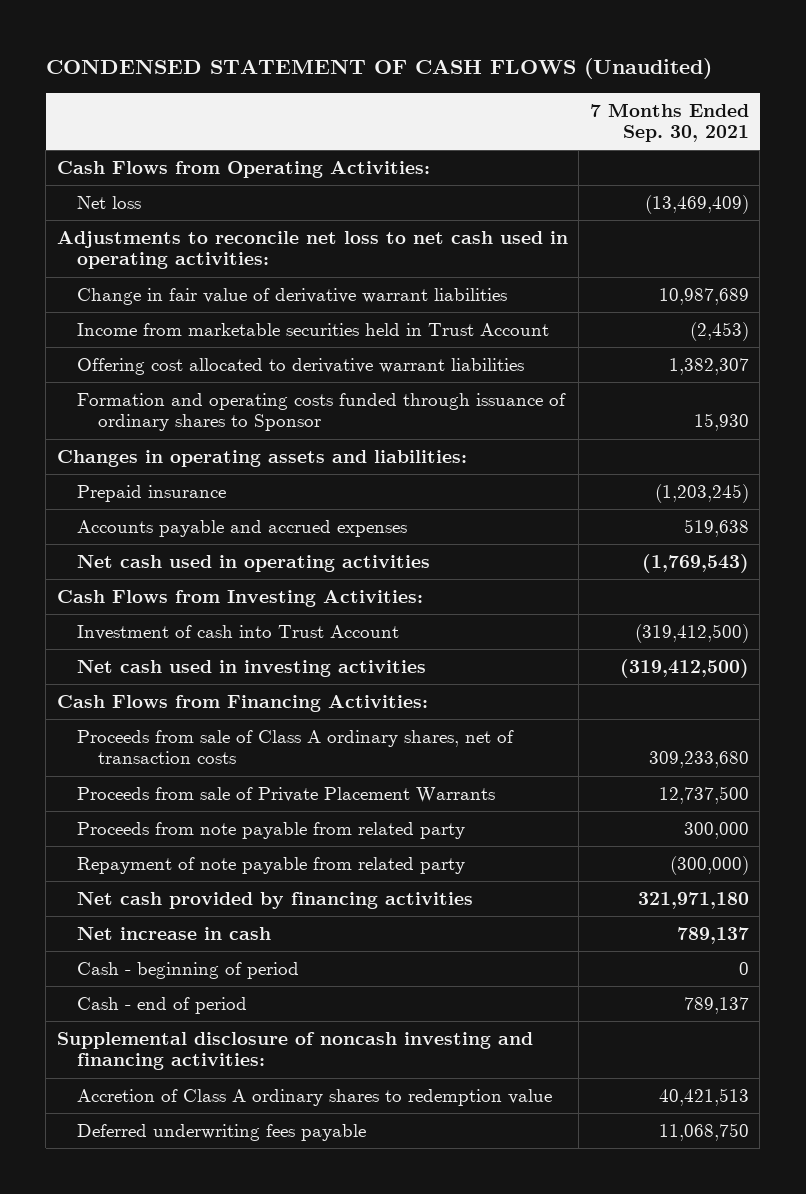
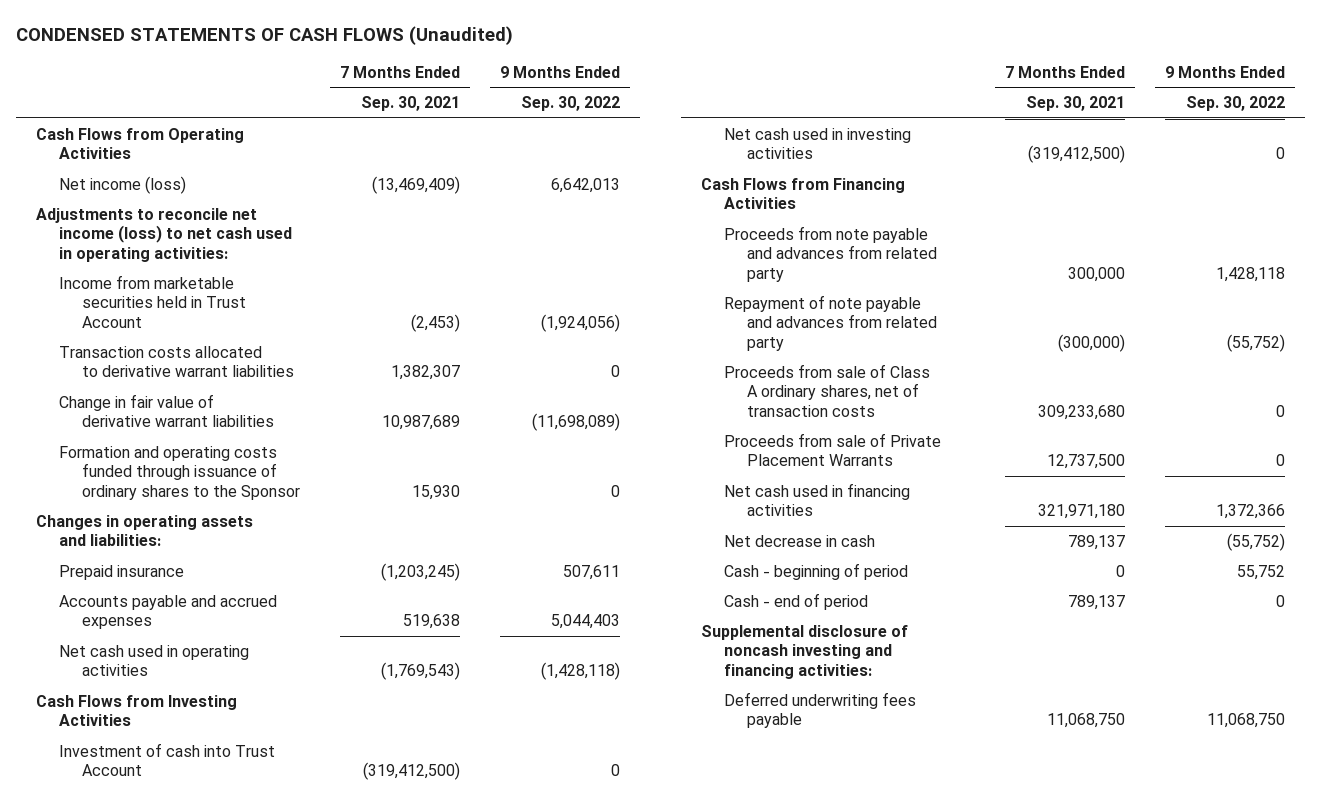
- CONDENSED STATEMENT OF CASH FLOWS (Unaudited)
+ CONDENSED STATEMENTS OF CASH FLOWS (Unaudited)
- | 7 Months Ended Sep. 30, 2021
+ | 7 Months Ended Sep. 30, 2021 | 9 Months Ended Sep. 30, 2022
- Cash Flows from Operating Activities:
- Net loss | (13,469,409)
- Adjustments to reconcile net loss to net cash used in operating activities:
+ Cash Flows from Operating Activities
+ Net income (loss) | (13,469,409) | 6,642,013
+ Adjustments to reconcile net income (loss) to net cash used in operating activities:
- Offering cost allocated to derivative warrant liabilities | 1,382,307
- Formation and operating costs funded through issuance of ordinary shares to Sponsor | 15,930
+ Transaction costs allocated to derivative warrant liabilities | 1,382,307 | 0
moved down: Change in fair value of derivative warrant liabilities | 10,987,689 | (11,698,089)
+ Formation and operating costs funded through issuance of ordinary shares to the Sponsor | 15,930 | 0
- Cash Flows from Investing Activities:
+ Cash Flows from Investing Activities
- Cash Flows from Financing Activities:
+ Cash Flows from Financing Activities
+ Proceeds from note payable and advances from related party | 300,000 | 1,428,118
+ Repayment of note payable and advances from related party | (300,000) | (55,752)
- Proceeds from note payable from related party | 300,000
- Repayment of note payable from related party | (300,000)
- Net cash provided by financing activities | 321,971,180
- Net increase in cash | 789,137
+ Net cash used in financing activities | 321,971,180 | 1,372,366
+ Net decrease in cash | 789,137 | (55,752)
- Accretion of Class A ordinary shares to redemption value | 40,421,513

